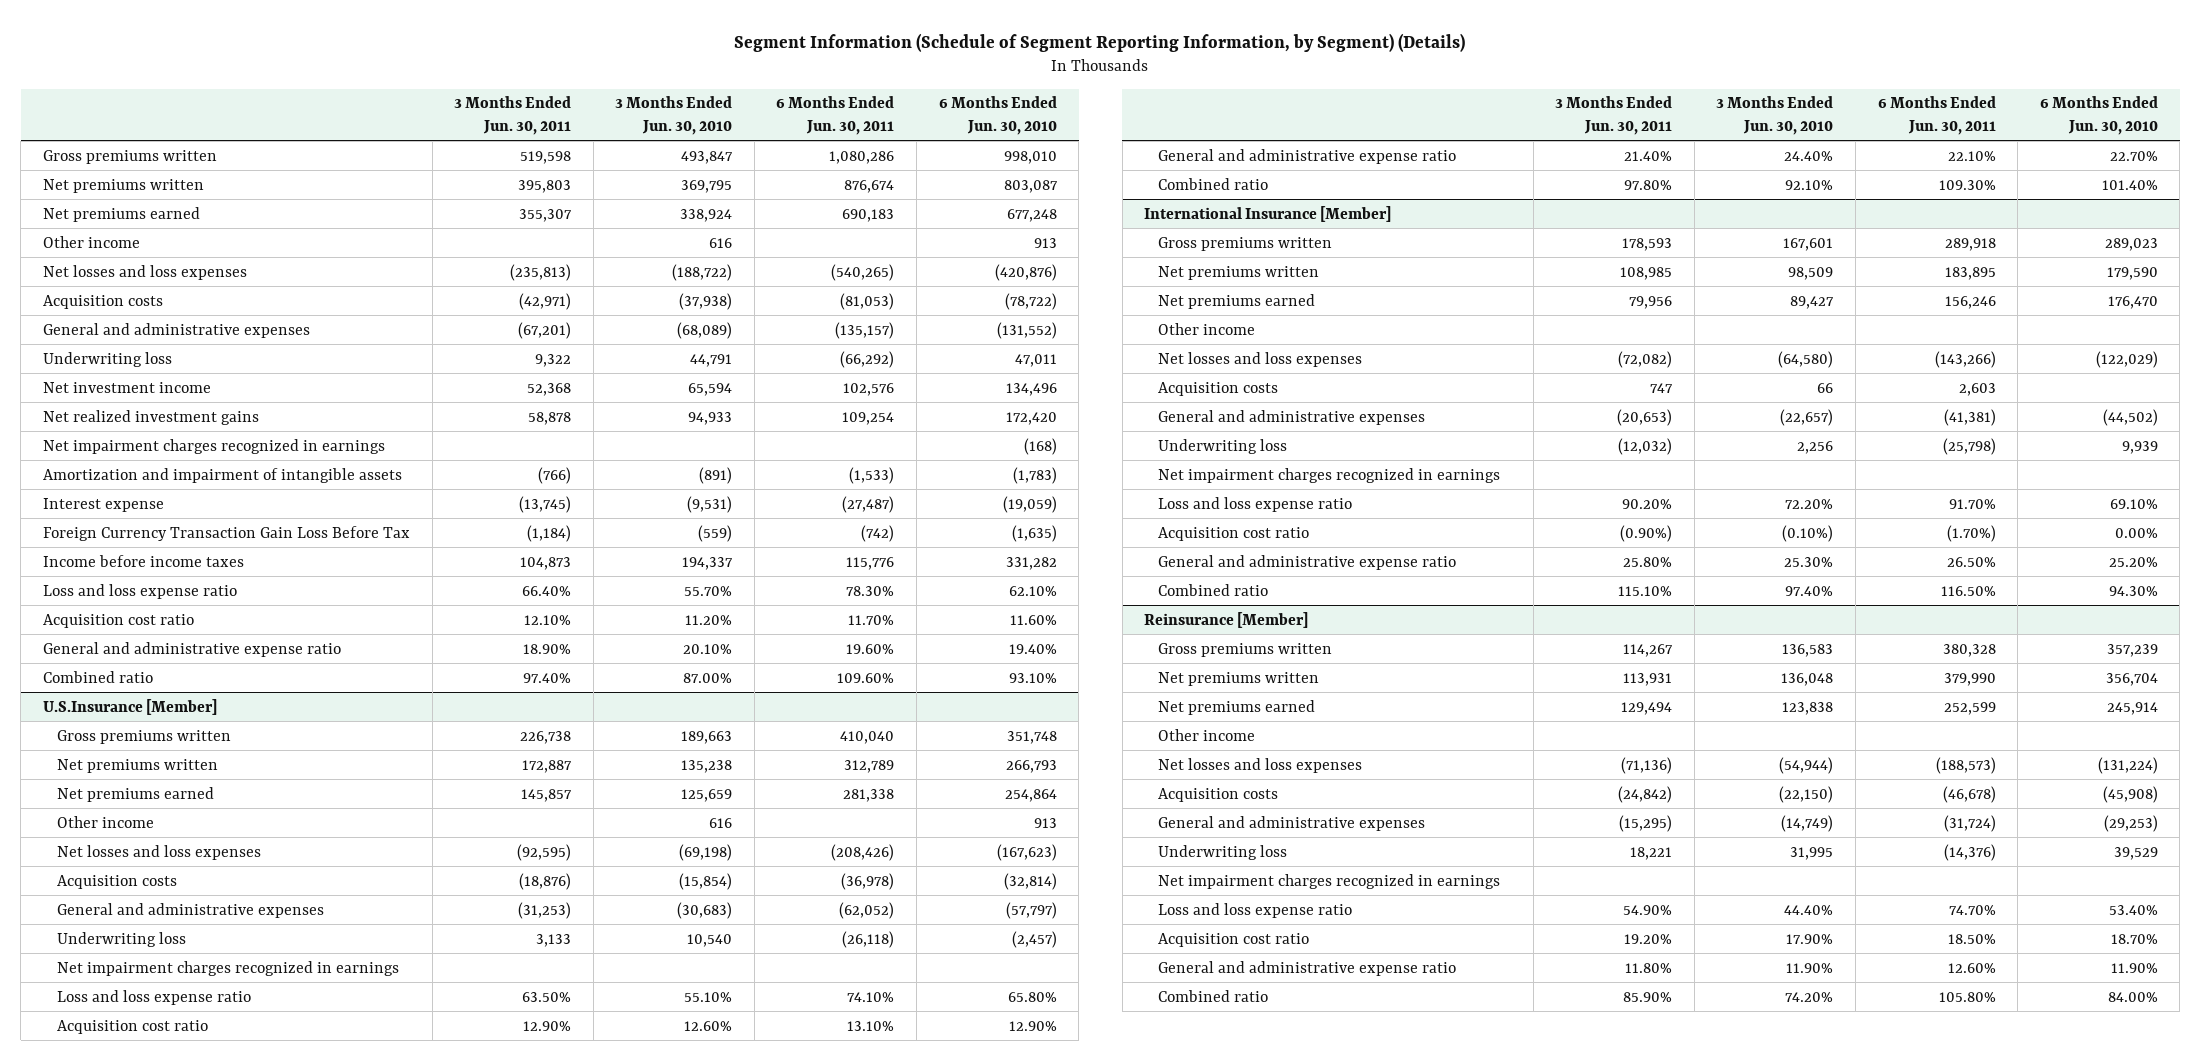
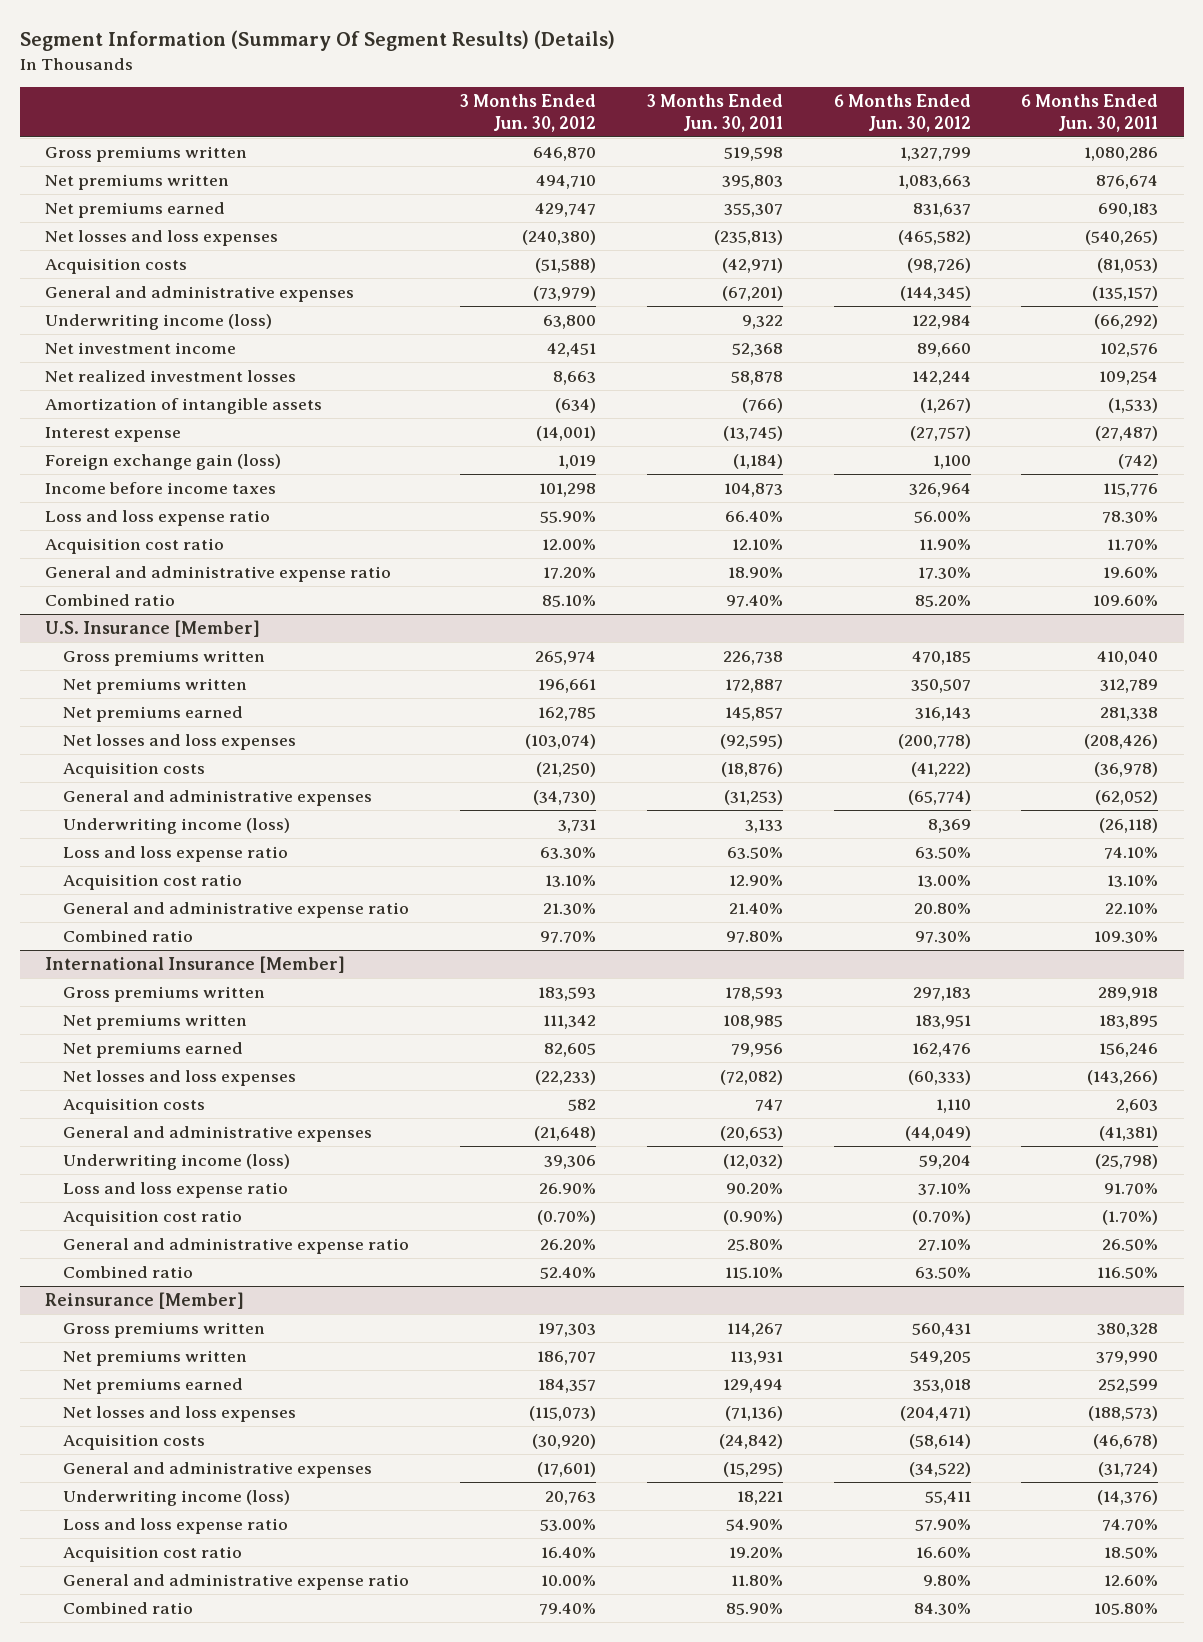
- Segment Information (Schedule of Segment Reporting Information, by Segment) (Details)
+ Segment Information (Summary Of Segment Results) (Details)
- | 3 Months Ended Jun. 30, 2011 | 3 Months Ended Jun. 30, 2010 | 6 Months Ended Jun. 30, 2011 | 6 Months Ended Jun. 30, 2010
+ | 3 Months Ended Jun. 30, 2012 | 3 Months Ended Jun. 30, 2011 | 6 Months Ended Jun. 30, 2012 | 6 Months Ended Jun. 30, 2011
- Other income | | 616 | | 913
- Underwriting loss | 9,322 | 44,791 | (66,292) | 47,011
+ Underwriting income (loss) | 63,800 | 9,322 | 122,984 | (66,292)
- Net realized investment gains | 58,878 | 94,933 | 109,254 | 172,420
- Net impairment charges recognized in earnings | | | | (168)
- Amortization and impairment of intangible assets | (766) | (891) | (1,533) | (1,783)
+ Net realized investment losses | 8,663 | 58,878 | 142,244 | 109,254
+ Amortization of intangible assets | (634) | (766) | (1,267) | (1,533)
- Foreign Currency Transaction Gain Loss Before Tax | (1,184) | (559) | (742) | (1,635)
+ Foreign exchange gain (loss) | 1,019 | (1,184) | 1,100 | (742)
- U.S.Insurance [Member]
+ U.S. Insurance [Member]
- Other income | | 616 | | 913
- Underwriting loss | 3,133 | 10,540 | (26,118) | (2,457)
- Net impairment charges recognized in earnings
+ Underwriting income (loss) | 3,731 | 3,133 | 8,369 | (26,118)
@ International Insurance [Member]
- Other income
- Underwriting loss | (12,032) | 2,256 | (25,798) | 9,939
- Net impairment charges recognized in earnings
+ Underwriting income (loss) | 39,306 | (12,032) | 59,204 | (25,798)
@ Reinsurance [Member]
- Other income
- Underwriting loss | 18,221 | 31,995 | (14,376) | 39,529
- Net impairment charges recognized in earnings
+ Underwriting income (loss) | 20,763 | 18,221 | 55,411 | (14,376)

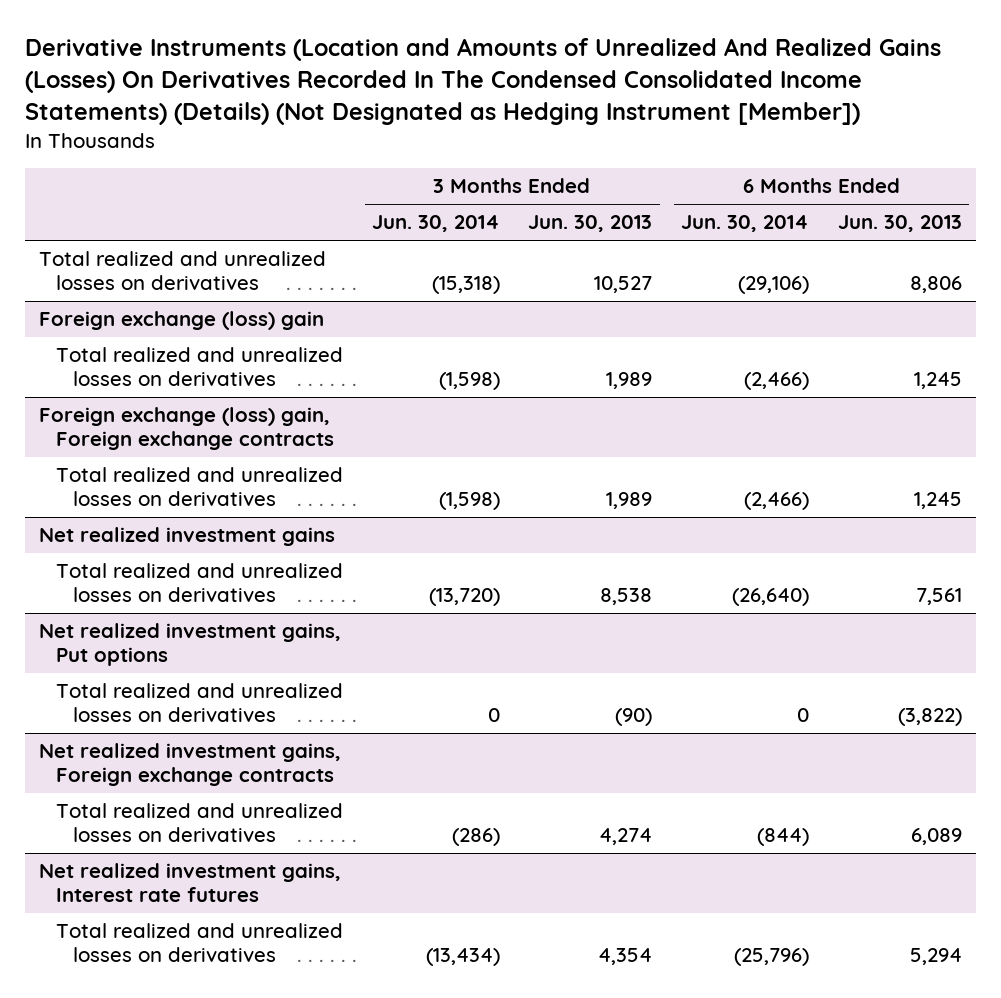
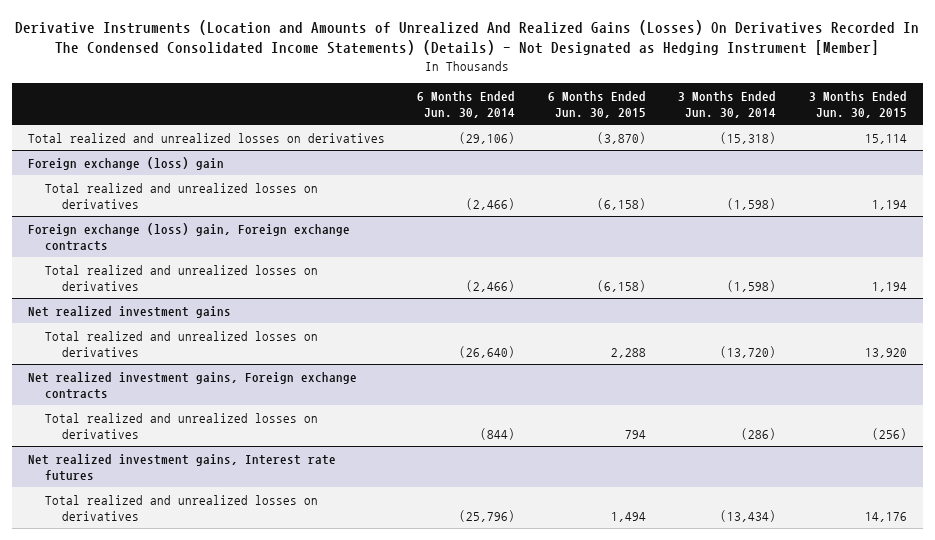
- Derivative Instruments (Location and Amounts of Unrealized And Realized Gains (Losses) On Derivatives Recorded In The Condensed Consolidated Income Statements) (Details) (Not Designated as Hedging Instrument [Member])
+ Derivative Instruments (Location and Amounts of Unrealized And Realized Gains (Losses) On Derivatives Recorded In The Condensed Consolidated Income Statements) (Details) - Not Designated as Hedging Instrument [Member]
- | 3 Months Ended Jun. 30, 2014 | 3 Months Ended Jun. 30, 2013 | 6 Months Ended Jun. 30, 2014 | 6 Months Ended Jun. 30, 2013
+ | 6 Months Ended Jun. 30, 2014 | 6 Months Ended Jun. 30, 2015 | 3 Months Ended Jun. 30, 2014 | 3 Months Ended Jun. 30, 2015
- Net realized investment gains, Put options
- Total realized and unrealized losses on derivatives | 0 | (90) | 0 | (3,822)

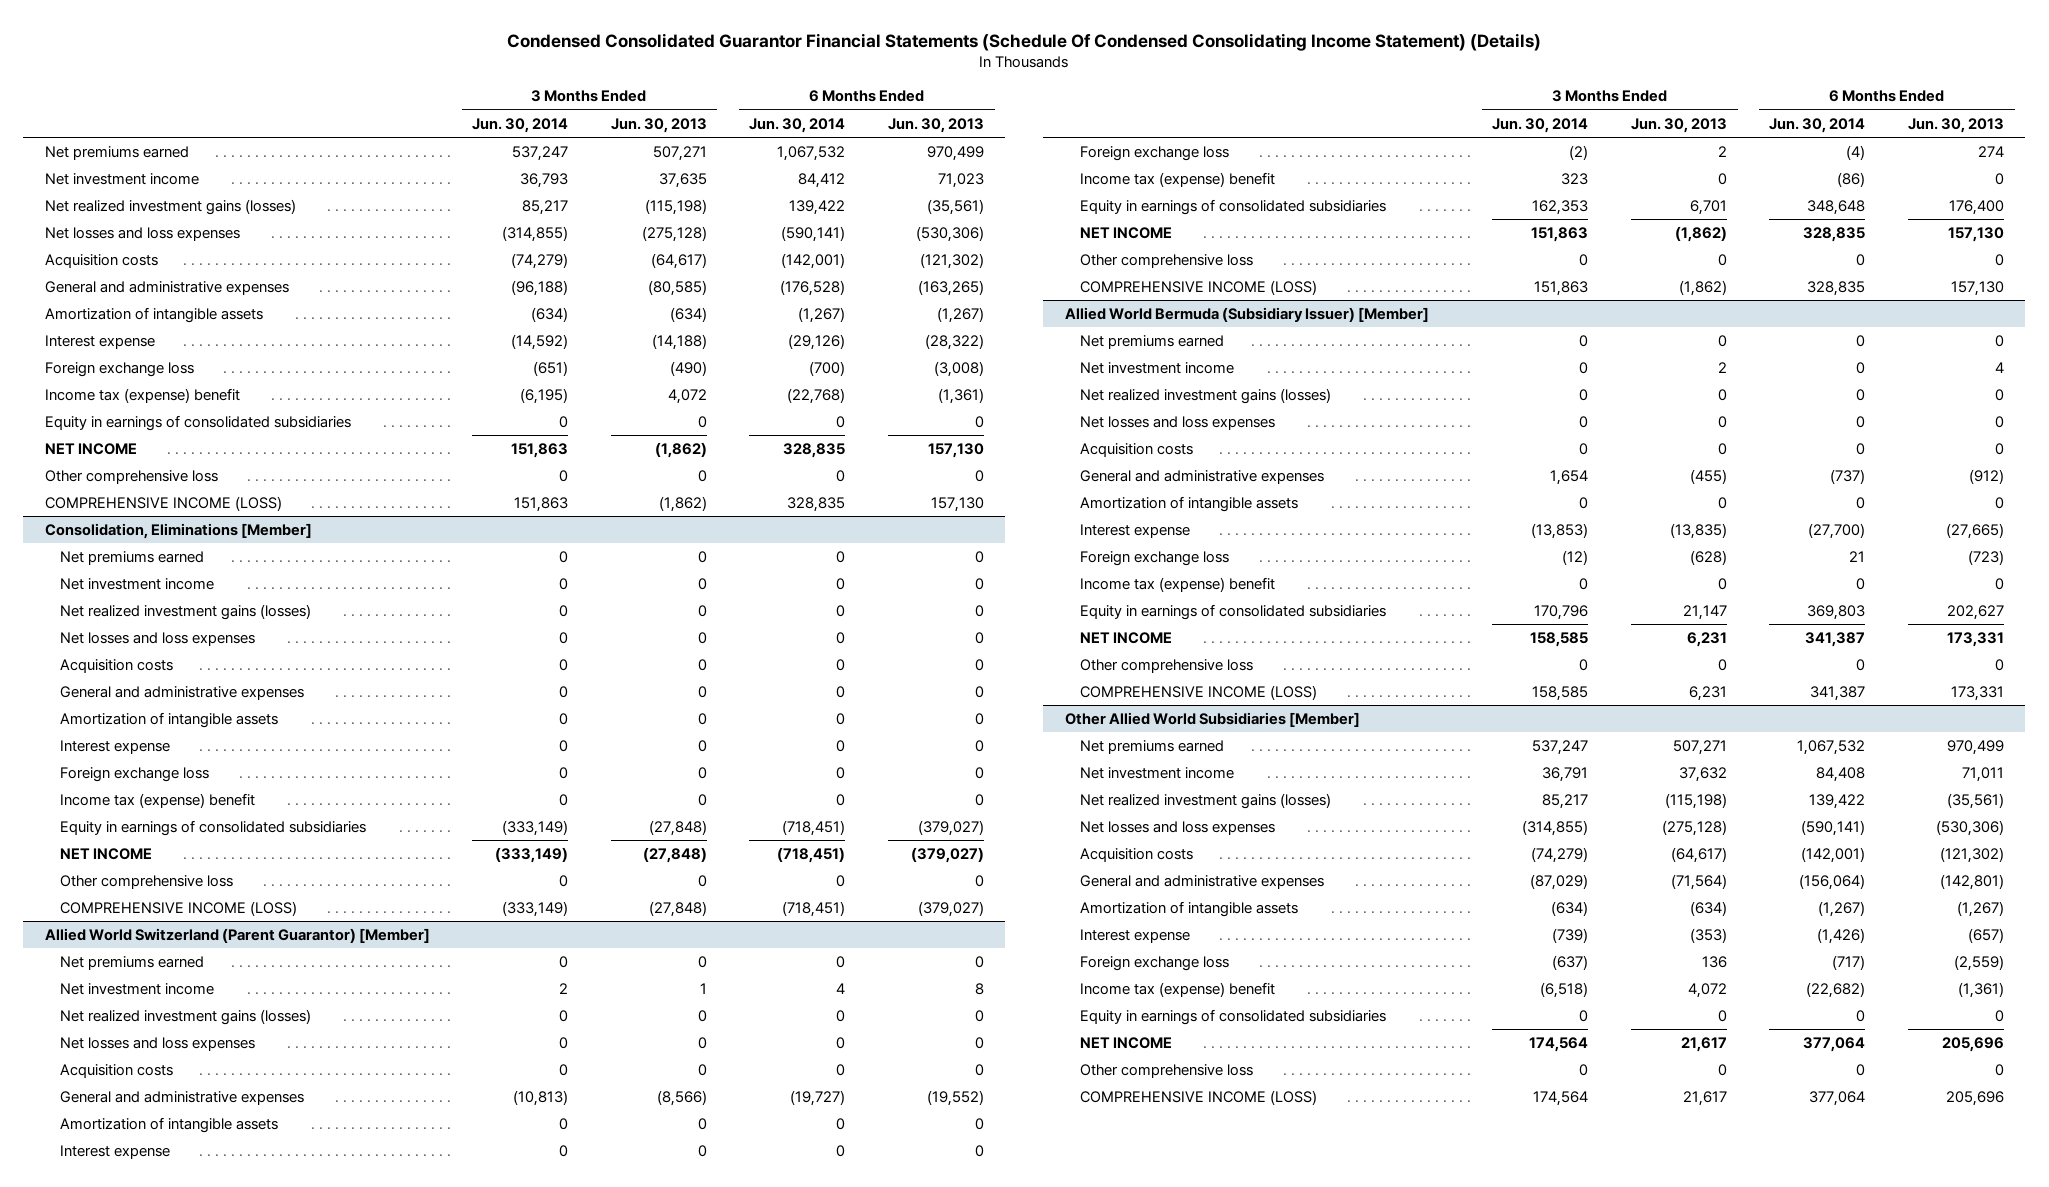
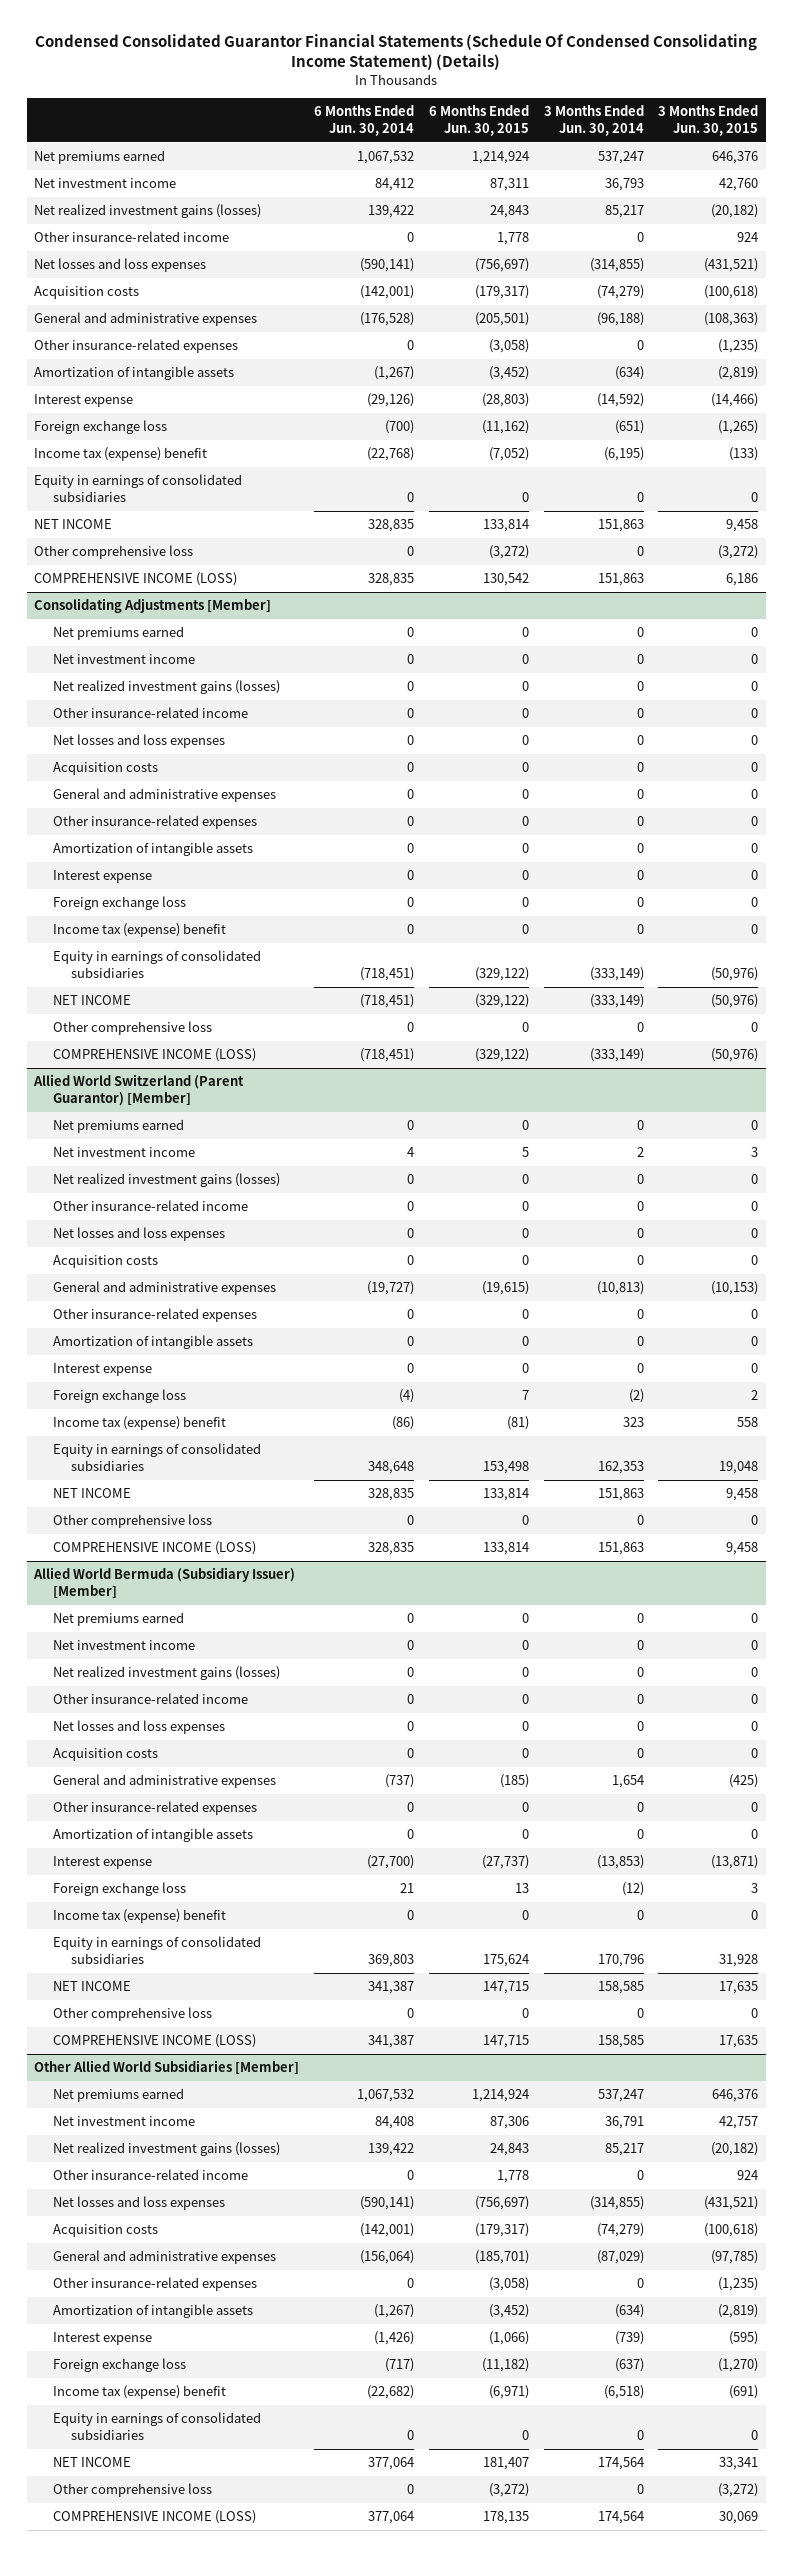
- | 3 Months Ended Jun. 30, 2014 | 3 Months Ended Jun. 30, 2013 | 6 Months Ended Jun. 30, 2014 | 6 Months Ended Jun. 30, 2013
+ | 6 Months Ended Jun. 30, 2014 | 6 Months Ended Jun. 30, 2015 | 3 Months Ended Jun. 30, 2014 | 3 Months Ended Jun. 30, 2015
+ Other insurance-related income | 0 | 1,778 | 0 | 924
+ Other insurance-related expenses | 0 | (3,058) | 0 | (1,235)
- Consolidation, Eliminations [Member]
+ Consolidating Adjustments [Member]
+ Other insurance-related income | 0 | 0 | 0 | 0
+ Other insurance-related expenses | 0 | 0 | 0 | 0
@ Allied World Switzerland (Parent Guarantor) [Member]
+ Other insurance-related income | 0 | 0 | 0 | 0
+ Other insurance-related expenses | 0 | 0 | 0 | 0
@ Allied World Bermuda (Subsidiary Issuer) [Member]
+ Other insurance-related income | 0 | 0 | 0 | 0
+ Other insurance-related expenses | 0 | 0 | 0 | 0
@ Other Allied World Subsidiaries [Member]
+ Other insurance-related income | 0 | 1,778 | 0 | 924
+ Other insurance-related expenses | 0 | (3,058) | 0 | (1,235)

